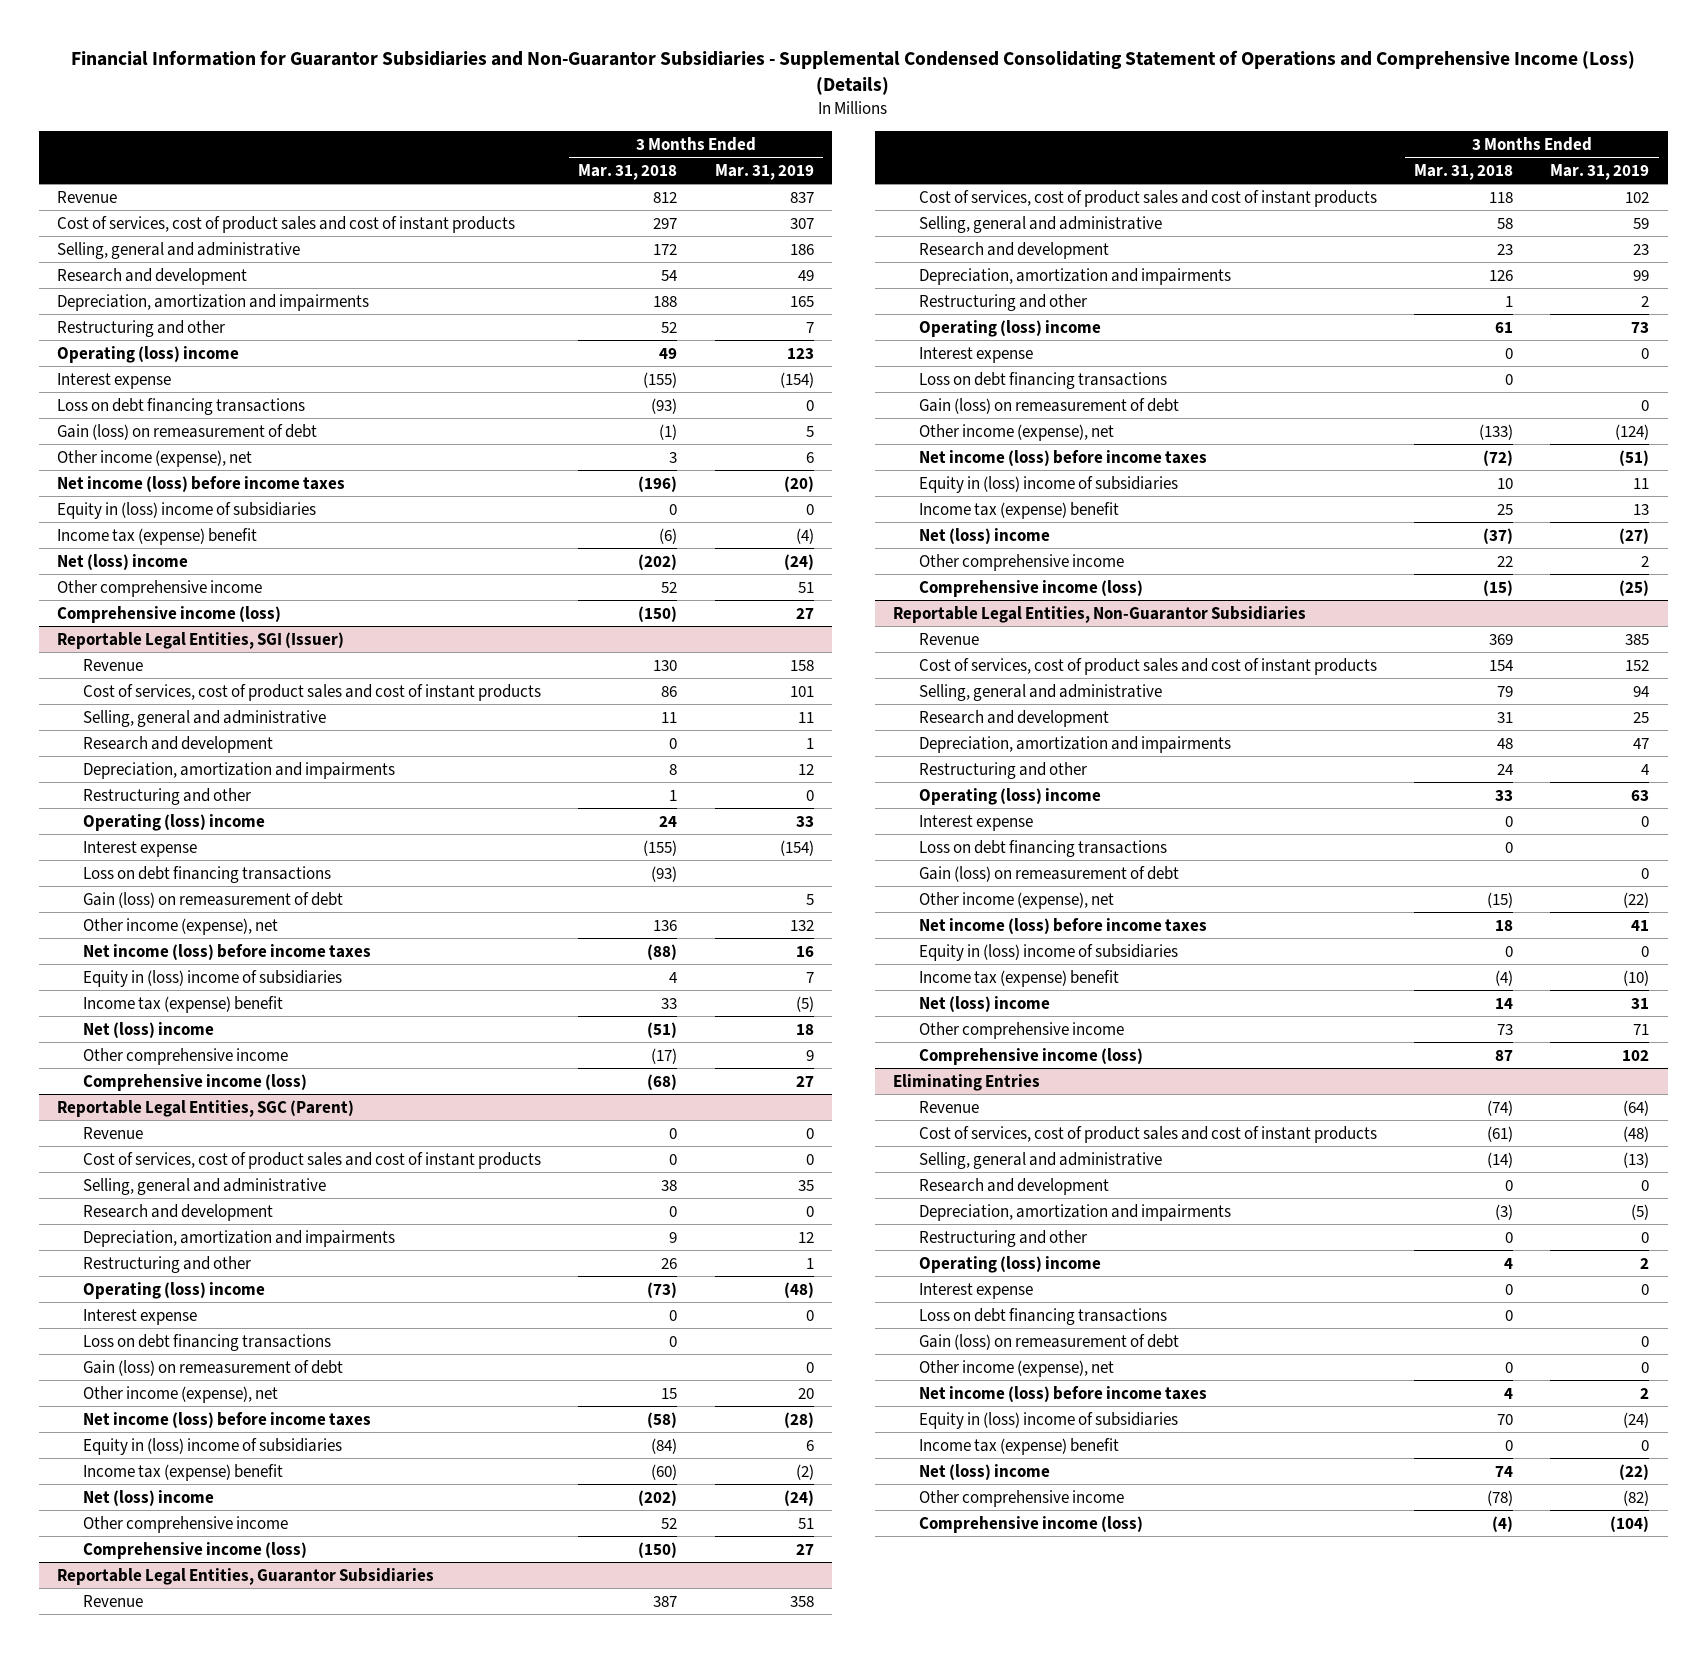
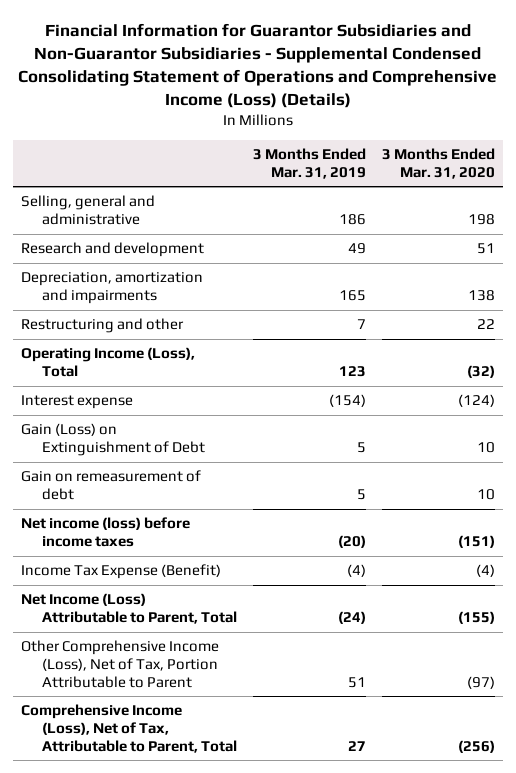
- | 3 Months Ended Mar. 31, 2018 | 3 Months Ended Mar. 31, 2019
+ | 3 Months Ended Mar. 31, 2019 | 3 Months Ended Mar. 31, 2020
- Revenue | 812 | 837
- Cost of services, cost of product sales and cost of instant products | 297 | 307
- Operating (loss) income | 49 | 123
+ Operating Income (Loss), Total | 123 | (32)
- Loss on debt financing transactions | (93) | 0
- Gain (loss) on remeasurement of debt | (1) | 5
- Other income (expense), net | 3 | 6
+ Gain (Loss) on Extinguishment of Debt | 5 | 10
+ Gain on remeasurement of debt | 5 | 10
- Equity in (loss) income of subsidiaries | 0 | 0
- Income tax (expense) benefit | (6) | (4)
- Net (loss) income | (202) | (24)
- Other comprehensive income | 52 | 51
- Comprehensive income (loss) | (150) | 27
- Reportable Legal Entities, SGI (Issuer)
- Revenue | 130 | 158
- Cost of services, cost of product sales and cost of instant products | 86 | 101
- Selling, general and administrative | 11 | 11
- Research and development | 0 | 1
- Depreciation, amortization and impairments | 8 | 12
- Restructuring and other | 1 | 0
- Operating (loss) income | 24 | 33
- Interest expense | (155) | (154)
- Loss on debt financing transactions | (93) |
- Gain (loss) on remeasurement of debt | | 5
- Other income (expense), net | 136 | 132
- Net income (loss) before income taxes | (88) | 16
- Equity in (loss) income of subsidiaries | 4 | 7
- Income tax (expense) benefit | 33 | (5)
- Net (loss) income | (51) | 18
- Other comprehensive income | (17) | 9
- Comprehensive income (loss) | (68) | 27
- Reportable Legal Entities, SGC (Parent)
- Revenue | 0 | 0
- Cost of services, cost of product sales and cost of instant products | 0 | 0
- Selling, general and administrative | 38 | 35
- Research and development | 0 | 0
- Depreciation, amortization and impairments | 9 | 12
- Restructuring and other | 26 | 1
- Operating (loss) income | (73) | (48)
- Interest expense | 0 | 0
- Loss on debt financing transactions | 0 |
- Gain (loss) on remeasurement of debt | | 0
- Other income (expense), net | 15 | 20
- Net income (loss) before income taxes | (58) | (28)
- Equity in (loss) income of subsidiaries | (84) | 6
- Income tax (expense) benefit | (60) | (2)
- Net (loss) income | (202) | (24)
- Other comprehensive income | 52 | 51
- Comprehensive income (loss) | (150) | 27
- Reportable Legal Entities, Guarantor Subsidiaries
- Revenue | 387 | 358
- Cost of services, cost of product sales and cost of instant products | 118 | 102
- Selling, general and administrative | 58 | 59
- Research and development | 23 | 23
- Depreciation, amortization and impairments | 126 | 99
- Restructuring and other | 1 | 2
- Operating (loss) income | 61 | 73
- Interest expense | 0 | 0
- Loss on debt financing transactions | 0 |
- Gain (loss) on remeasurement of debt | | 0
- Other income (expense), net | (133) | (124)
- Net income (loss) before income taxes | (72) | (51)
- Equity in (loss) income of subsidiaries | 10 | 11
- Income tax (expense) benefit | 25 | 13
- Net (loss) income | (37) | (27)
- Other comprehensive income | 22 | 2
- Comprehensive income (loss) | (15) | (25)
- Reportable Legal Entities, Non-Guarantor Subsidiaries
- Revenue | 369 | 385
- Cost of services, cost of product sales and cost of instant products | 154 | 152
- Selling, general and administrative | 79 | 94
- Research and development | 31 | 25
- Depreciation, amortization and impairments | 48 | 47
- Restructuring and other | 24 | 4
- Operating (loss) income | 33 | 63
- Interest expense | 0 | 0
- Loss on debt financing transactions | 0 |
- Gain (loss) on remeasurement of debt | | 0
- Other income (expense), net | (15) | (22)
- Net income (loss) before income taxes | 18 | 41
- Equity in (loss) income of subsidiaries | 0 | 0
- Income tax (expense) benefit | (4) | (10)
- Net (loss) income | 14 | 31
- Other comprehensive income | 73 | 71
- Comprehensive income (loss) | 87 | 102
- Eliminating Entries
- Revenue | (74) | (64)
- Cost of services, cost of product sales and cost of instant products | (61) | (48)
- Selling, general and administrative | (14) | (13)
- Research and development | 0 | 0
- Depreciation, amortization and impairments | (3) | (5)
- Restructuring and other | 0 | 0
- Operating (loss) income | 4 | 2
- Interest expense | 0 | 0
- Loss on debt financing transactions | 0 |
- Gain (loss) on remeasurement of debt | | 0
- Other income (expense), net | 0 | 0
- Net income (loss) before income taxes | 4 | 2
- Equity in (loss) income of subsidiaries | 70 | (24)
- Income tax (expense) benefit | 0 | 0
- Net (loss) income | 74 | (22)
- Other comprehensive income | (78) | (82)
- Comprehensive income (loss) | (4) | (104)
+ Income Tax Expense (Benefit) | (4) | (4)
+ Net Income (Loss) Attributable to Parent, Total | (24) | (155)
+ Other Comprehensive Income (Loss), Net of Tax, Portion Attributable to Parent | 51 | (97)
+ Comprehensive Income (Loss), Net of Tax, Attributable to Parent, Total | 27 | (256)

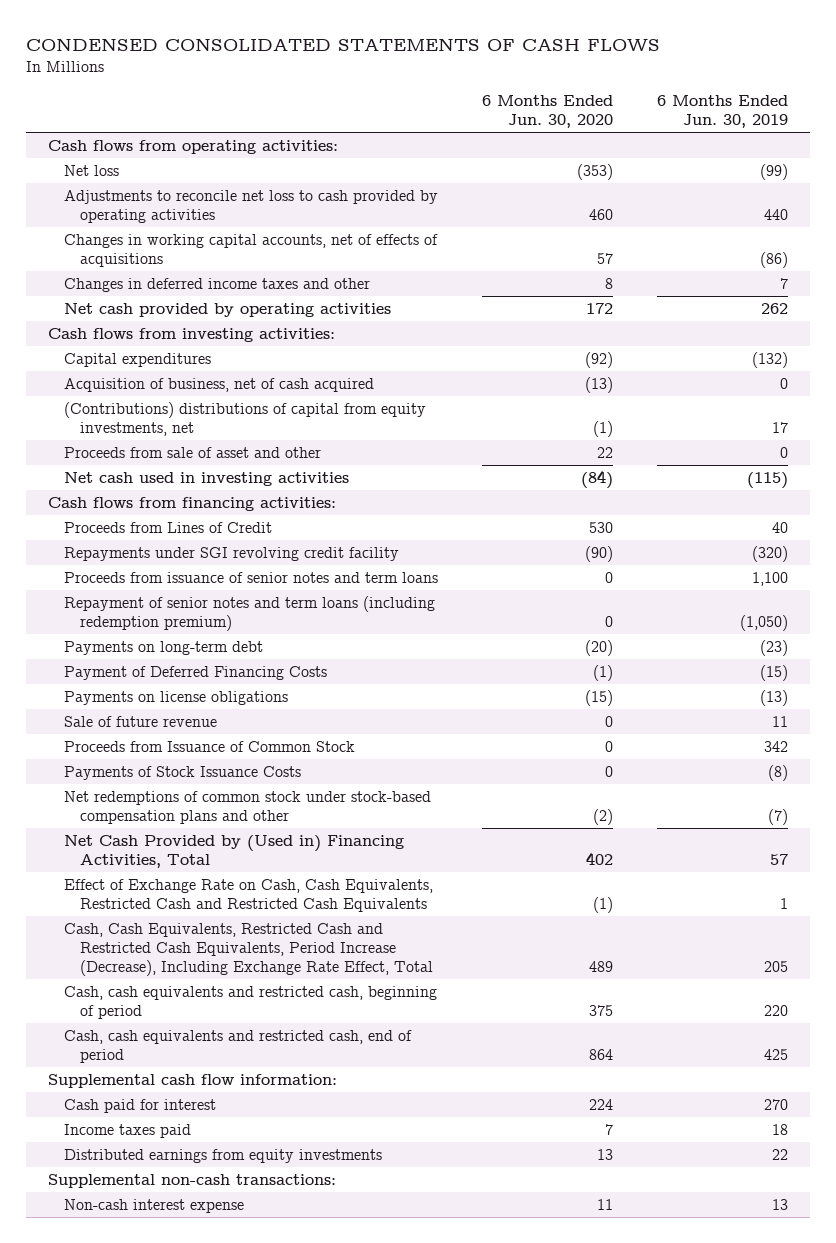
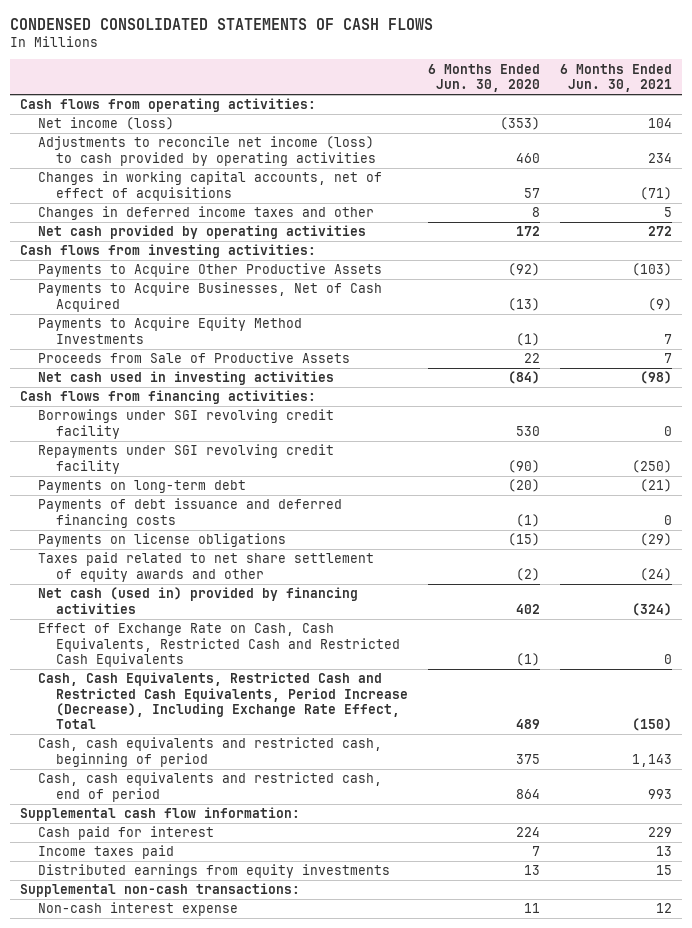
- | 6 Months Ended Jun. 30, 2020 | 6 Months Ended Jun. 30, 2019
+ | 6 Months Ended Jun. 30, 2020 | 6 Months Ended Jun. 30, 2021
- Net loss | (353) | (99)
- Adjustments to reconcile net loss to cash provided by operating activities | 460 | 440
- Changes in working capital accounts, net of effects of acquisitions | 57 | (86)
+ Net income (loss) | (353) | 104
+ Adjustments to reconcile net income (loss) to cash provided by operating activities | 460 | 234
+ Changes in working capital accounts, net of effect of acquisitions | 57 | (71)
- Capital expenditures | (92) | (132)
- Acquisition of business, net of cash acquired | (13) | 0
- (Contributions) distributions of capital from equity investments, net | (1) | 17
- Proceeds from sale of asset and other | 22 | 0
+ Payments to Acquire Other Productive Assets | (92) | (103)
+ Payments to Acquire Businesses, Net of Cash Acquired | (13) | (9)
+ Payments to Acquire Equity Method Investments | (1) | 7
+ Proceeds from Sale of Productive Assets | 22 | 7
- Proceeds from Lines of Credit | 530 | 40
+ Borrowings under SGI revolving credit facility | 530 | 0
- Proceeds from issuance of senior notes and term loans | 0 | 1,100
- Repayment of senior notes and term loans (including redemption premium) | 0 | (1,050)
- Payment of Deferred Financing Costs | (1) | (15)
+ Payments of debt issuance and deferred financing costs | (1) | 0
- Sale of future revenue | 0 | 11
- Proceeds from Issuance of Common Stock | 0 | 342
- Payments of Stock Issuance Costs | 0 | (8)
- Net redemptions of common stock under stock-based compensation plans and other | (2) | (7)
- Net Cash Provided by (Used in) Financing Activities, Total | 402 | 57
+ Taxes paid related to net share settlement of equity awards and other | (2) | (24)
+ Net cash (used in) provided by financing activities | 402 | (324)

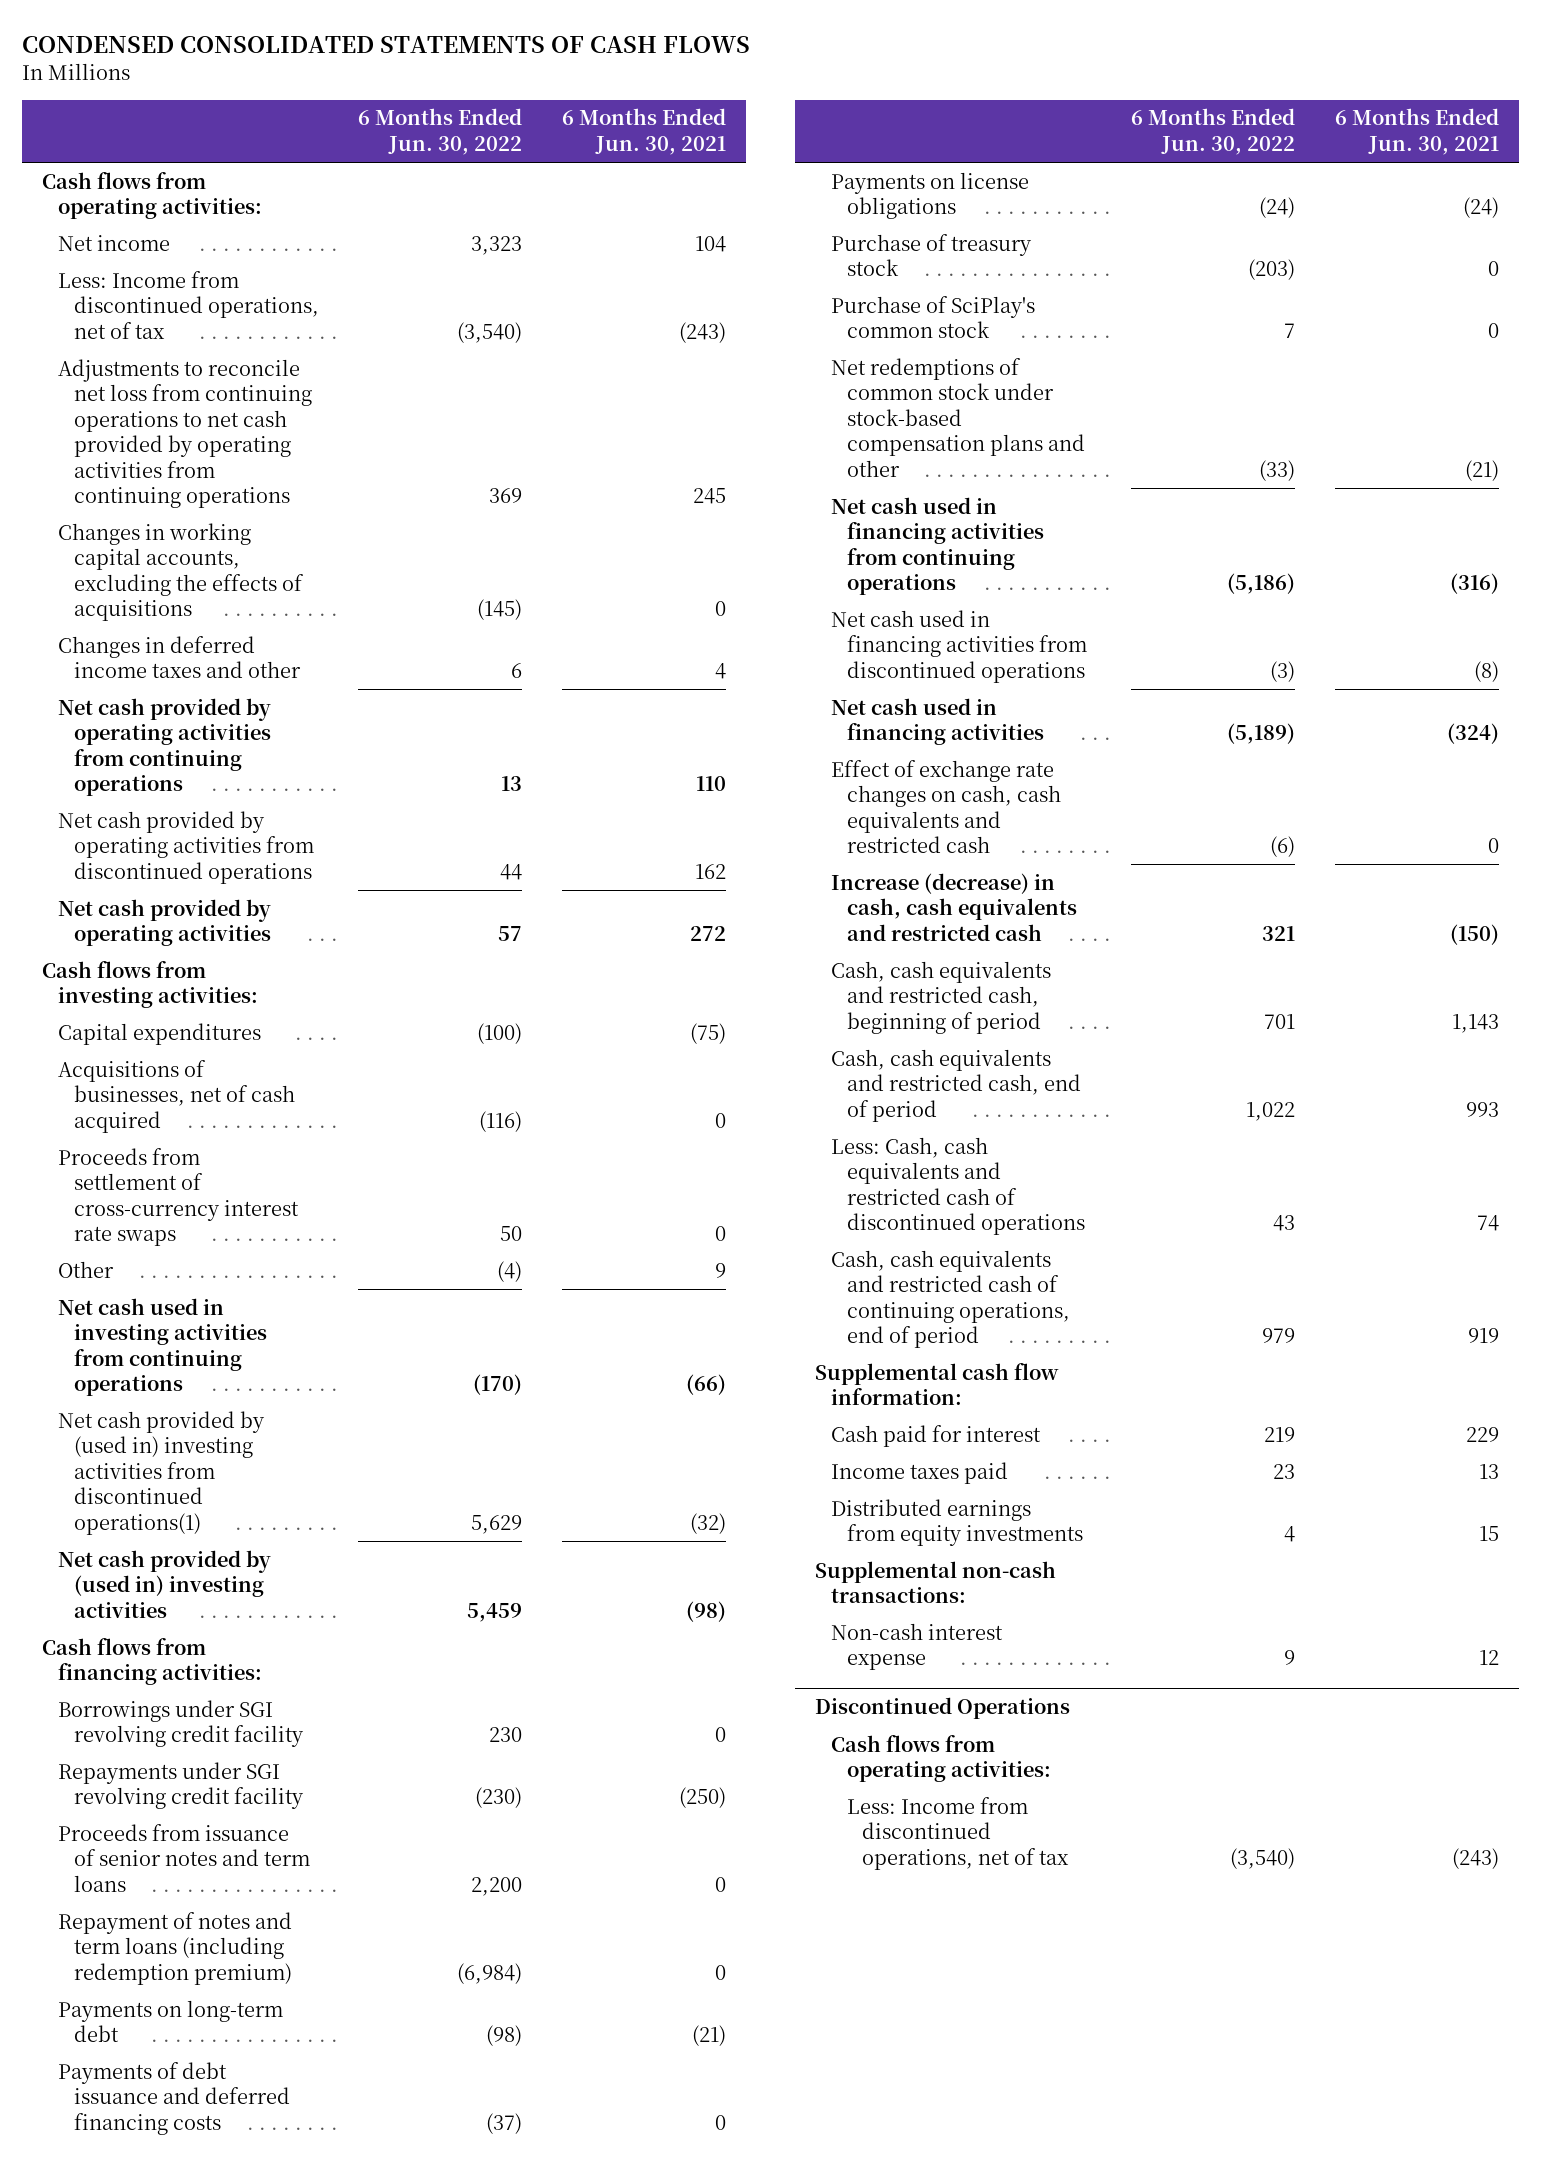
- | 6 Months Ended Jun. 30, 2020 | 6 Months Ended Jun. 30, 2021
+ | 6 Months Ended Jun. 30, 2022 | 6 Months Ended Jun. 30, 2021
- Net income (loss) | (353) | 104
- Adjustments to reconcile net income (loss) to cash provided by operating activities | 460 | 234
- Changes in working capital accounts, net of effect of acquisitions | 57 | (71)
- Changes in deferred income taxes and other | 8 | 5
+ Net income | 3,323 | 104
+ Less: Income from discontinued operations, net of tax | (3,540) | (243)
+ Adjustments to reconcile net loss from continuing operations to net cash provided by operating activities from continuing operations | 369 | 245
+ Changes in working capital accounts, excluding the effects of acquisitions | (145) | 0
+ Changes in deferred income taxes and other | 6 | 4
+ Net cash provided by operating activities from continuing operations | 13 | 110
+ Net cash provided by operating activities from discontinued operations | 44 | 162
- Payments to Acquire Other Productive Assets | (92) | (103)
- Payments to Acquire Businesses, Net of Cash Acquired | (13) | (9)
- Payments to Acquire Equity Method Investments | (1) | 7
- Proceeds from Sale of Productive Assets | 22 | 7
- Net cash used in investing activities | (84) | (98)
+ Capital expenditures | (100) | (75)
+ Acquisitions of businesses, net of cash acquired | (116) | 0
+ Proceeds from settlement of cross-currency interest rate swaps | 50 | 0
+ Other | (4) | 9
+ Net cash used in investing activities from continuing operations | (170) | (66)
+ Net cash provided by (used in) investing activities from discontinued operations(1) | 5,629 | (32)
+ Net cash provided by (used in) investing activities | 5,459 | (98)
+ Proceeds from issuance of senior notes and term loans | 2,200 | 0
+ Repayment of notes and term loans (including redemption premium) | (6,984) | 0
- Payments on license obligations | (15) | (29)
- Taxes paid related to net share settlement of equity awards and other | (2) | (24)
- Net cash (used in) provided by financing activities | 402 | (324)
- Effect of Exchange Rate on Cash, Cash Equivalents, Restricted Cash and Restricted Cash Equivalents | (1) | 0
- Cash, Cash Equivalents, Restricted Cash and Restricted Cash Equivalents, Period Increase (Decrease), Including Exchange Rate Effect, Total | 489 | (150)
+ Payments on license obligations | (24) | (24)
+ Purchase of treasury stock | (203) | 0
+ Purchase of SciPlay's common stock | 7 | 0
+ Net redemptions of common stock under stock-based compensation plans and other | (33) | (21)
+ Net cash used in financing activities from continuing operations | (5,186) | (316)
+ Net cash used in financing activities from discontinued operations | (3) | (8)
+ Net cash used in financing activities | (5,189) | (324)
+ Effect of exchange rate changes on cash, cash equivalents and restricted cash | (6) | 0
+ Increase (decrease) in cash, cash equivalents and restricted cash | 321 | (150)
+ Less: Cash, cash equivalents and restricted cash of discontinued operations | 43 | 74
+ Cash, cash equivalents and restricted cash of continuing operations, end of period | 979 | 919
+ Discontinued Operations
+ Cash flows from operating activities:
+ Less: Income from discontinued operations, net of tax | (3,540) | (243)

